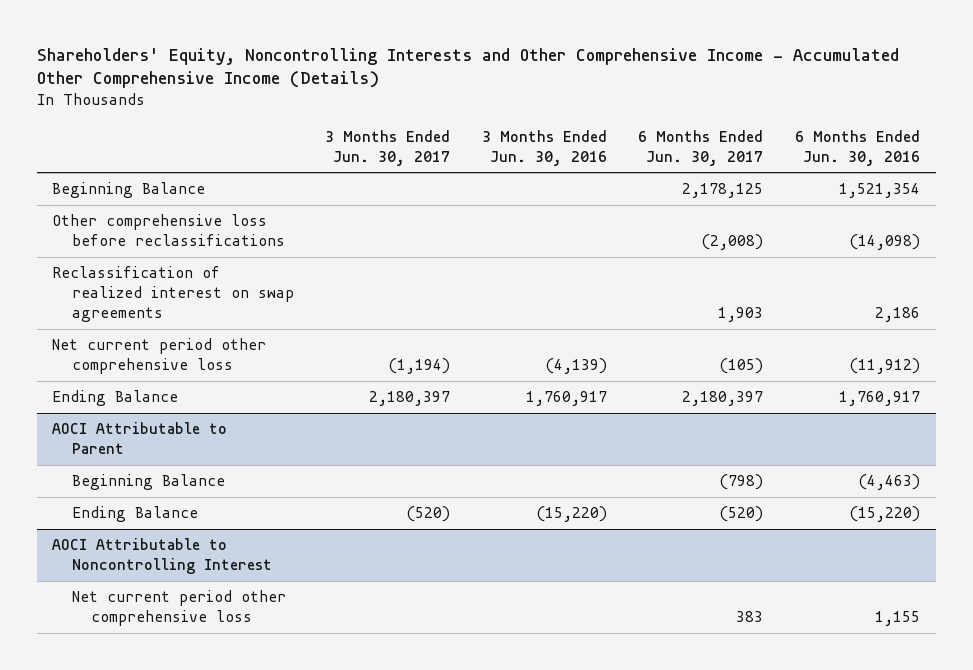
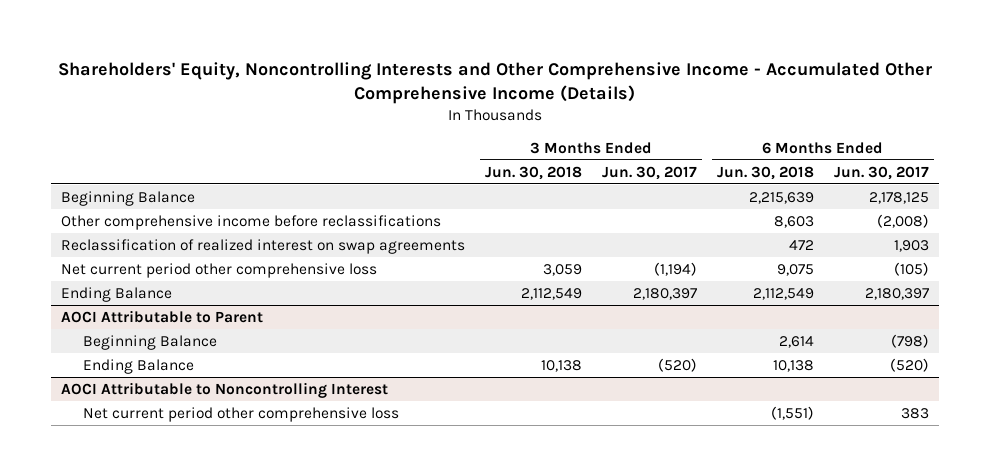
- | 3 Months Ended Jun. 30, 2017 | 3 Months Ended Jun. 30, 2016 | 6 Months Ended Jun. 30, 2017 | 6 Months Ended Jun. 30, 2016
+ | 3 Months Ended Jun. 30, 2018 | 3 Months Ended Jun. 30, 2017 | 6 Months Ended Jun. 30, 2018 | 6 Months Ended Jun. 30, 2017
- Other comprehensive loss before reclassifications | | | (2,008) | (14,098)
+ Other comprehensive income before reclassifications | | | 8,603 | (2,008)

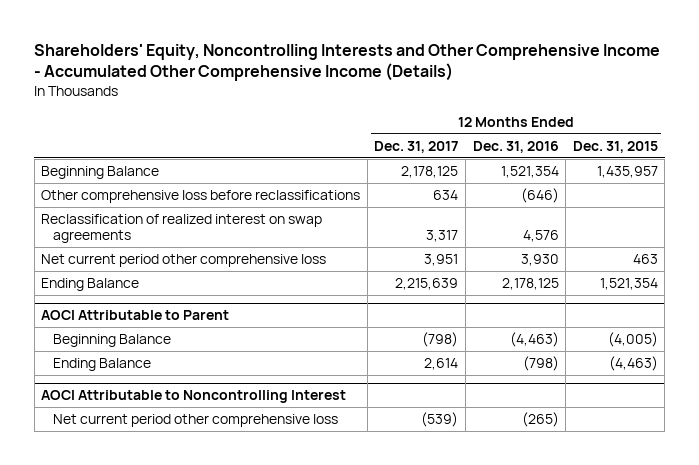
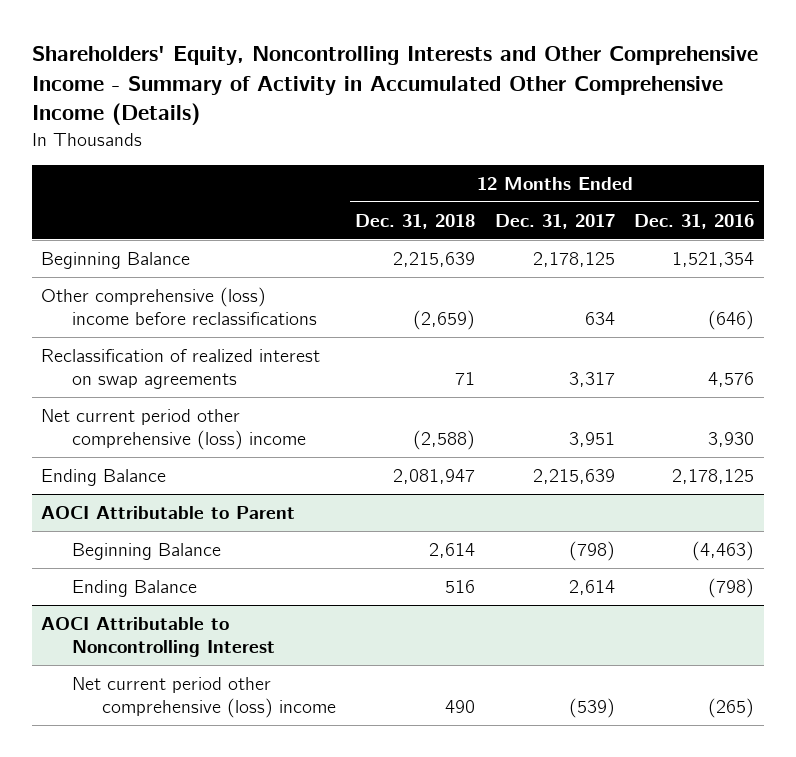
- Shareholders' Equity, Noncontrolling Interests and Other Comprehensive Income - Accumulated Other Comprehensive Income (Details)
+ Shareholders' Equity, Noncontrolling Interests and Other Comprehensive Income - Summary of Activity in Accumulated Other Comprehensive Income (Details)
- | 12 Months Ended Dec. 31, 2017 | 12 Months Ended Dec. 31, 2016 | 12 Months Ended Dec. 31, 2015
+ | 12 Months Ended Dec. 31, 2018 | 12 Months Ended Dec. 31, 2017 | 12 Months Ended Dec. 31, 2016
- Other comprehensive loss before reclassifications | 634 | (646) |
+ Other comprehensive (loss) income before reclassifications | (2,659) | 634 | (646)
- Net current period other comprehensive loss | 3,951 | 3,930 | 463
+ Net current period other comprehensive (loss) income | (2,588) | 3,951 | 3,930
@ AOCI Attributable to Noncontrolling Interest
- Net current period other comprehensive loss | (539) | (265) |
+ Net current period other comprehensive (loss) income | 490 | (539) | (265)

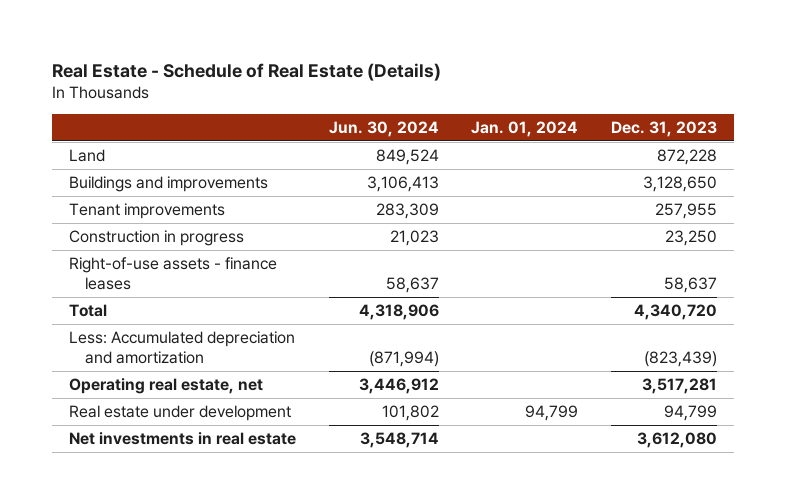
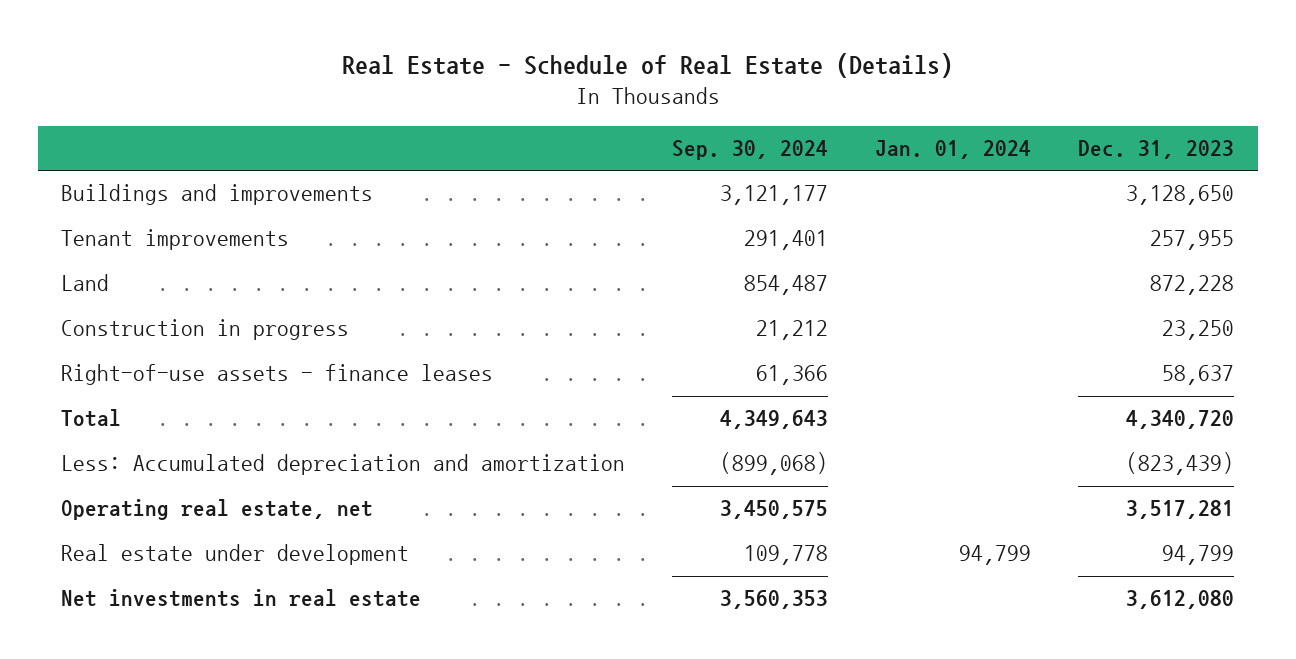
- | Jun. 30, 2024 | Jan. 01, 2024 | Dec. 31, 2023
+ | Sep. 30, 2024 | Jan. 01, 2024 | Dec. 31, 2023
moved down: Land | 854,487 | | 872,228

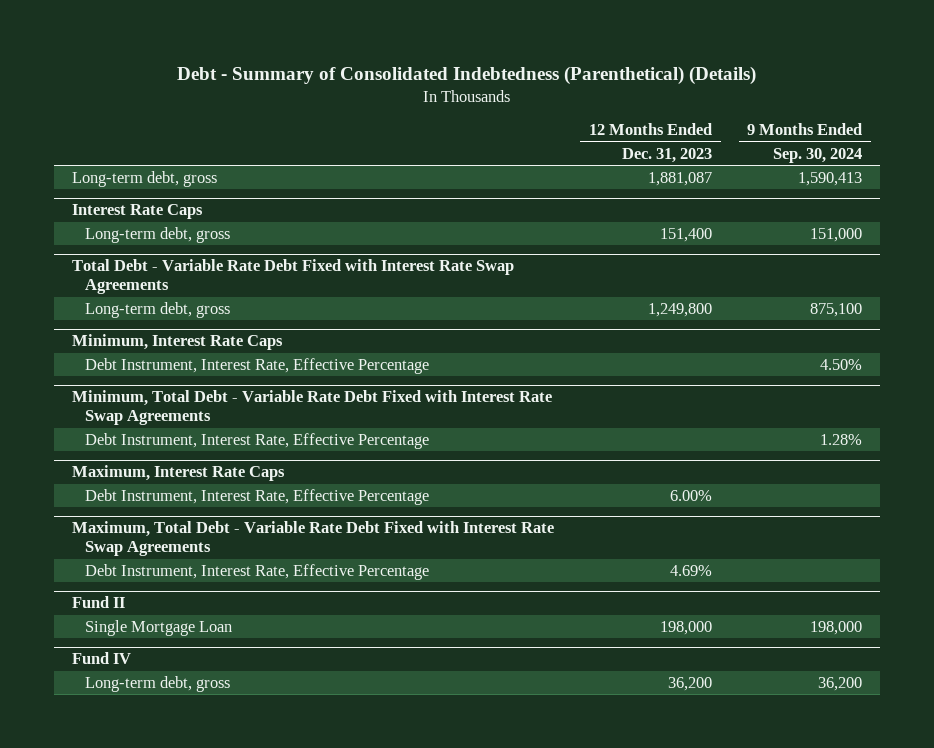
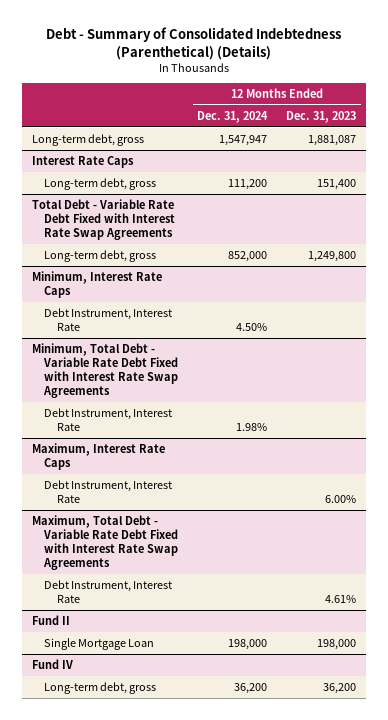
- | 12 Months Ended Dec. 31, 2023 | 9 Months Ended Sep. 30, 2024
+ | 12 Months Ended Dec. 31, 2024 | 12 Months Ended Dec. 31, 2023
@ Minimum, Interest Rate Caps
- Debt Instrument, Interest Rate, Effective Percentage | | 4.50%
+ Debt Instrument, Interest Rate | 4.50% |
@ Minimum, Total Debt - Variable Rate Debt Fixed with Interest Rate Swap Agreements
- Debt Instrument, Interest Rate, Effective Percentage | | 1.28%
+ Debt Instrument, Interest Rate | 1.98% |
@ Maximum, Interest Rate Caps
- Debt Instrument, Interest Rate, Effective Percentage | 6.00% |
+ Debt Instrument, Interest Rate | | 6.00%
@ Maximum, Total Debt - Variable Rate Debt Fixed with Interest Rate Swap Agreements
- Debt Instrument, Interest Rate, Effective Percentage | 4.69% |
+ Debt Instrument, Interest Rate | | 4.61%

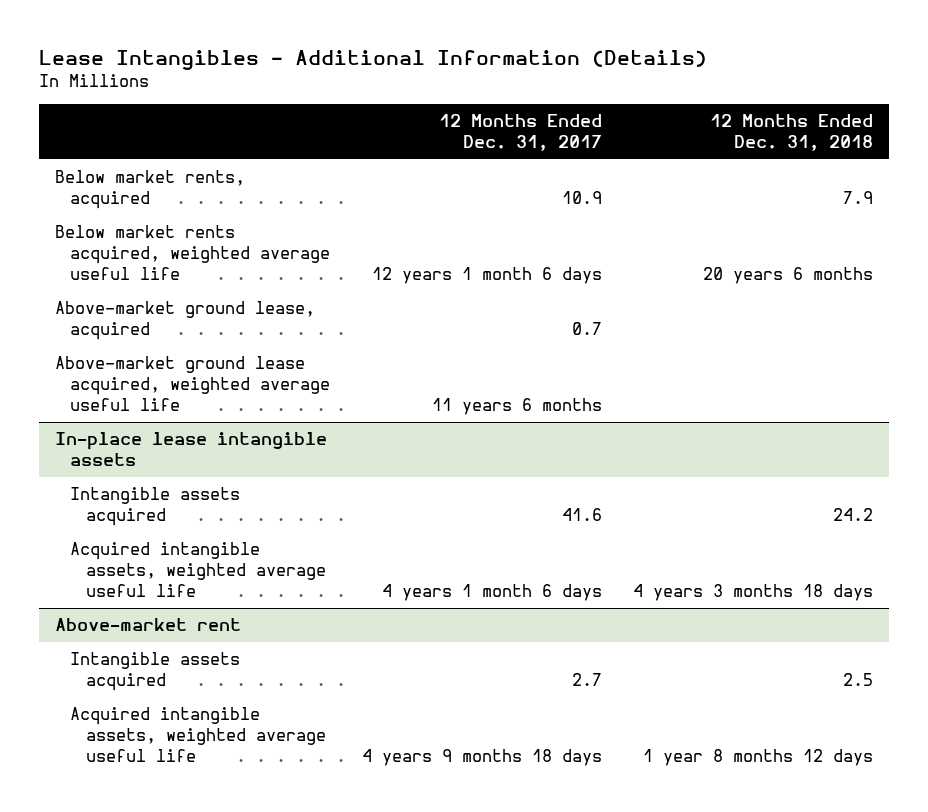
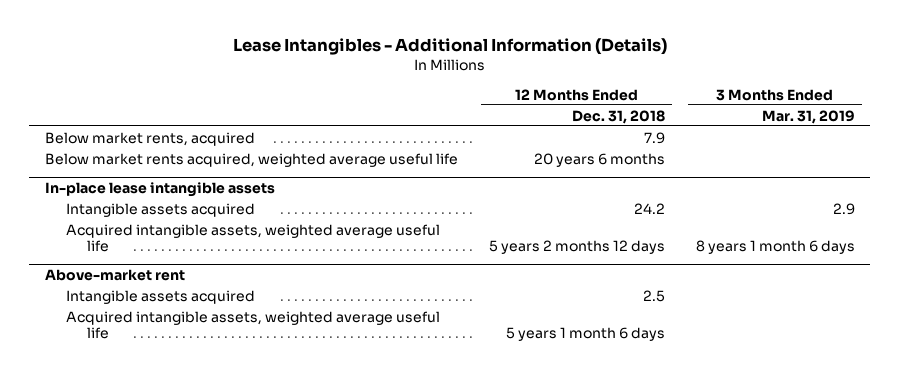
- | 12 Months Ended Dec. 31, 2017 | 12 Months Ended Dec. 31, 2018
+ | 12 Months Ended Dec. 31, 2018 | 3 Months Ended Mar. 31, 2019
- Above-market ground lease, acquired | 0.7 |
- Above-market ground lease acquired, weighted average useful life | 11 years 6 months |
@ In-place lease intangible assets
- Acquired intangible assets, weighted average useful life | 4 years 1 month 6 days | 4 years 3 months 18 days
+ Acquired intangible assets, weighted average useful life | 5 years 2 months 12 days | 8 years 1 month 6 days
@ Above-market rent
- Acquired intangible assets, weighted average useful life | 4 years 9 months 18 days | 1 year 8 months 12 days
+ Acquired intangible assets, weighted average useful life | 5 years 1 month 6 days |

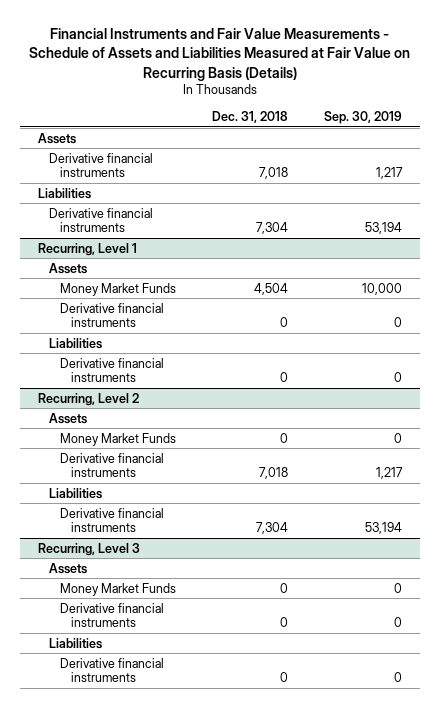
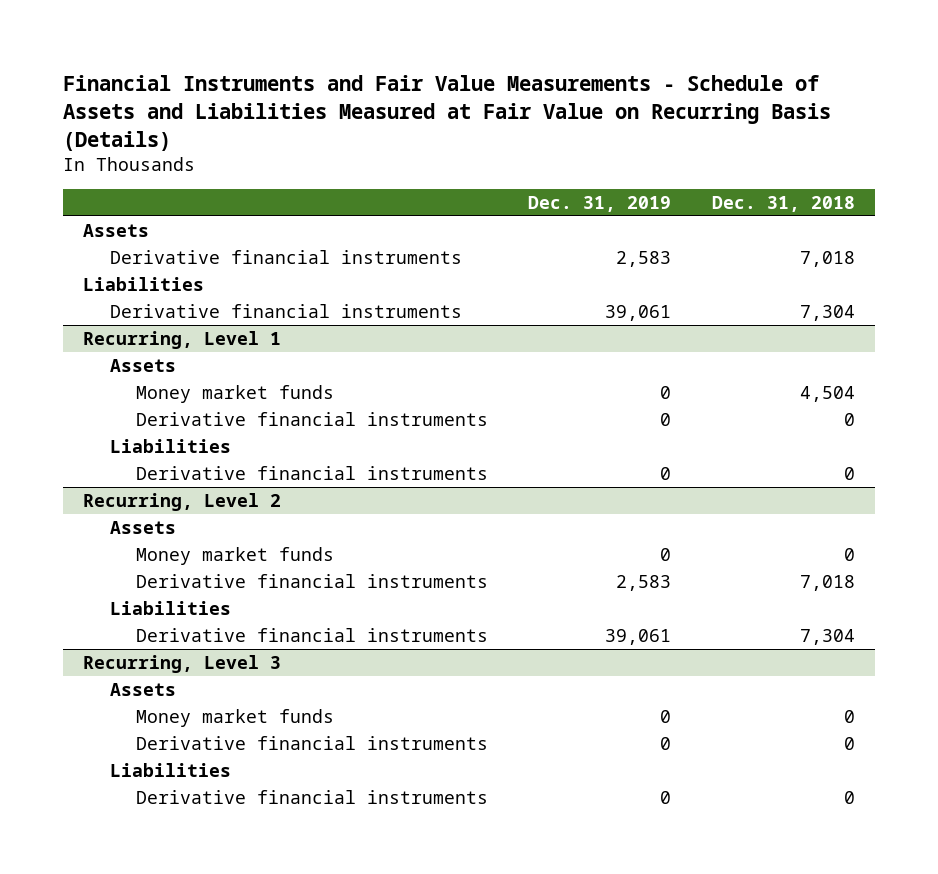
- | Dec. 31, 2018 | Sep. 30, 2019
+ | Dec. 31, 2019 | Dec. 31, 2018
@ Recurring, Level 1
- Money Market Funds | 4,504 | 10,000
+ Money market funds | 0 | 4,504
@ Recurring, Level 2
- Money Market Funds | 0 | 0
+ Money market funds | 0 | 0
@ Recurring, Level 3
- Money Market Funds | 0 | 0
+ Money market funds | 0 | 0

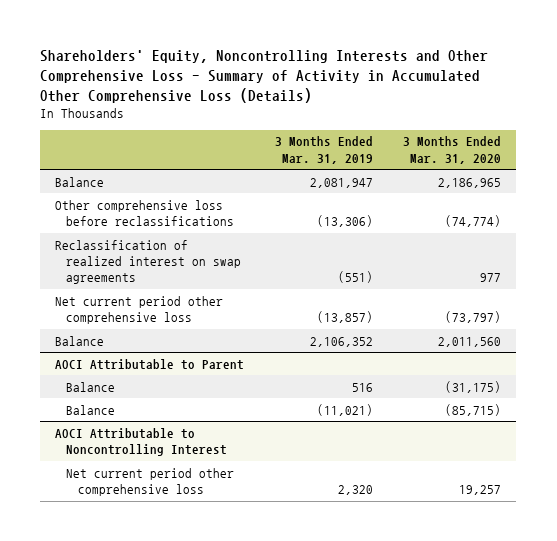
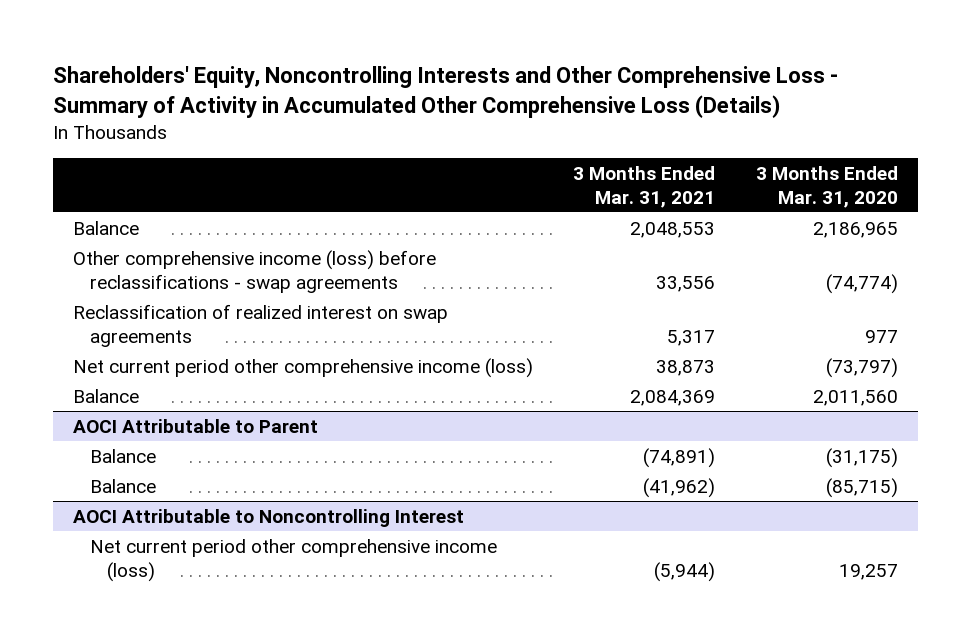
- | 3 Months Ended Mar. 31, 2019 | 3 Months Ended Mar. 31, 2020
+ | 3 Months Ended Mar. 31, 2021 | 3 Months Ended Mar. 31, 2020
- Other comprehensive loss before reclassifications | (13,306) | (74,774)
+ Other comprehensive income (loss) before reclassifications - swap agreements | 33,556 | (74,774)
- Net current period other comprehensive loss | (13,857) | (73,797)
+ Net current period other comprehensive income (loss) | 38,873 | (73,797)
@ AOCI Attributable to Noncontrolling Interest
- Net current period other comprehensive loss | 2,320 | 19,257
+ Net current period other comprehensive income (loss) | (5,944) | 19,257

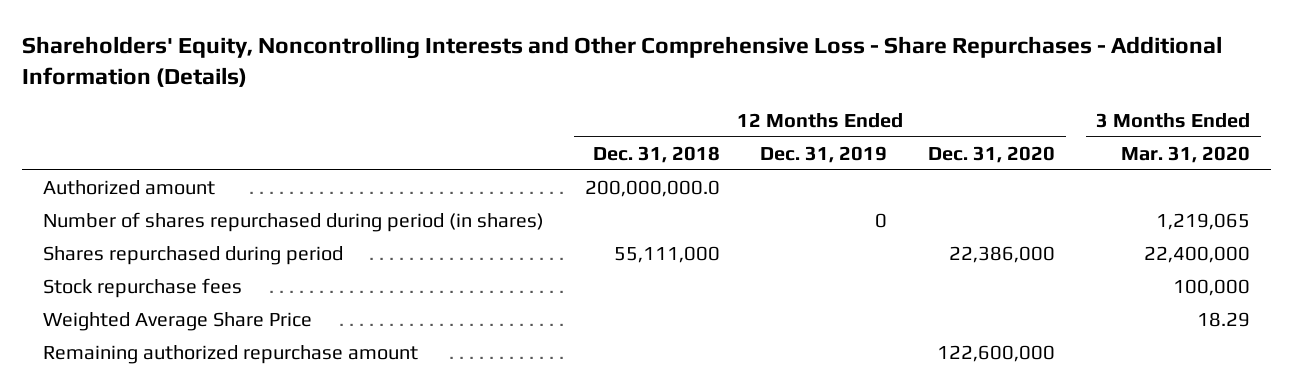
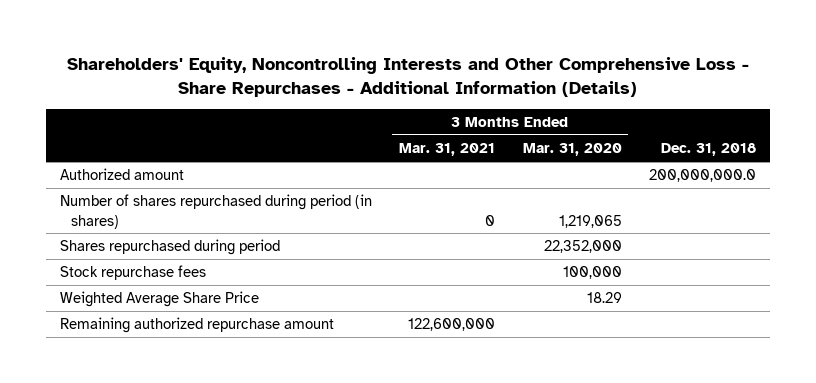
- | 12 Months Ended Dec. 31, 2018 | 12 Months Ended Dec. 31, 2019 | 12 Months Ended Dec. 31, 2020 | 3 Months Ended Mar. 31, 2020
+ | 3 Months Ended Mar. 31, 2021 | 3 Months Ended Mar. 31, 2020 | Dec. 31, 2018
- Shares repurchased during period | 55,111,000 | | 22,386,000 | 22,400,000
+ Shares repurchased during period | | 22,352,000 |

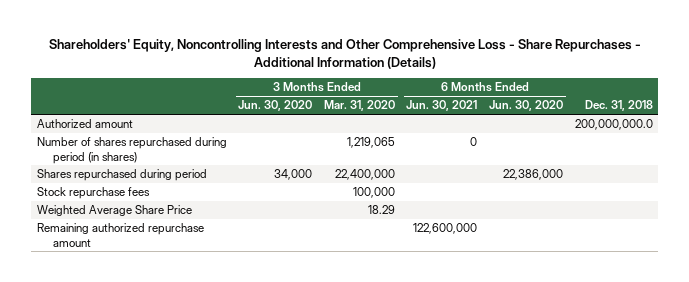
- | 3 Months Ended Mar. 31, 2021 | 3 Months Ended Mar. 31, 2020 | Dec. 31, 2018
+ | 3 Months Ended Jun. 30, 2020 | 3 Months Ended Mar. 31, 2020 | 6 Months Ended Jun. 30, 2021 | 6 Months Ended Jun. 30, 2020 | Dec. 31, 2018
- Shares repurchased during period | | 22,352,000 |
+ Shares repurchased during period | 34,000 | 22,400,000 | | 22,386,000 |

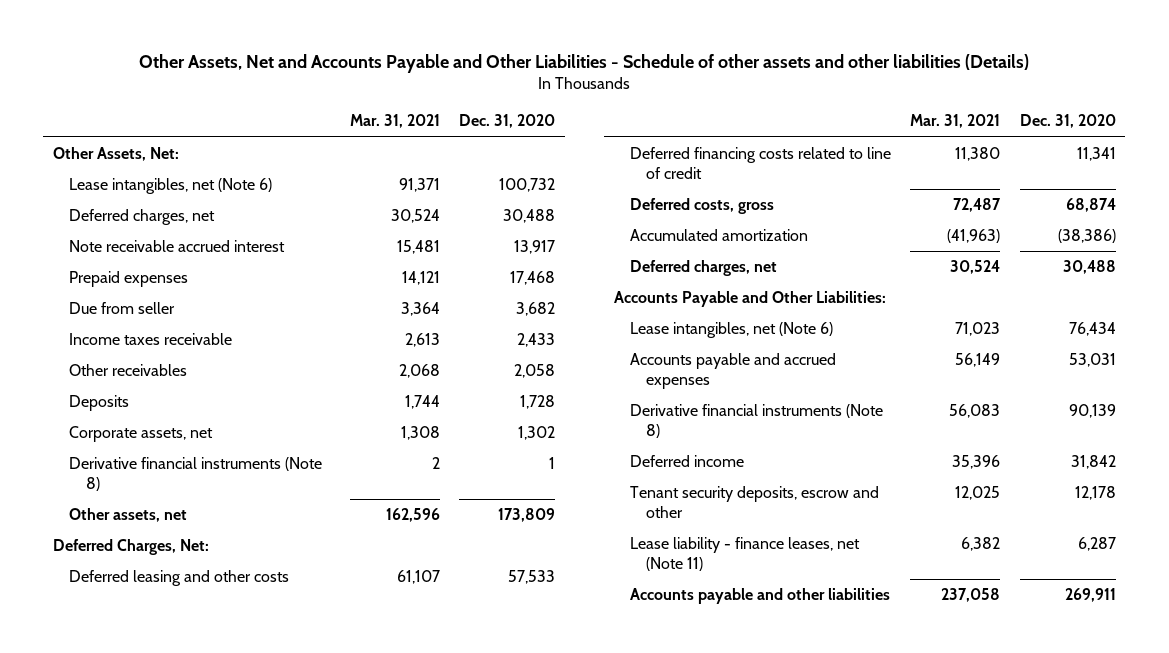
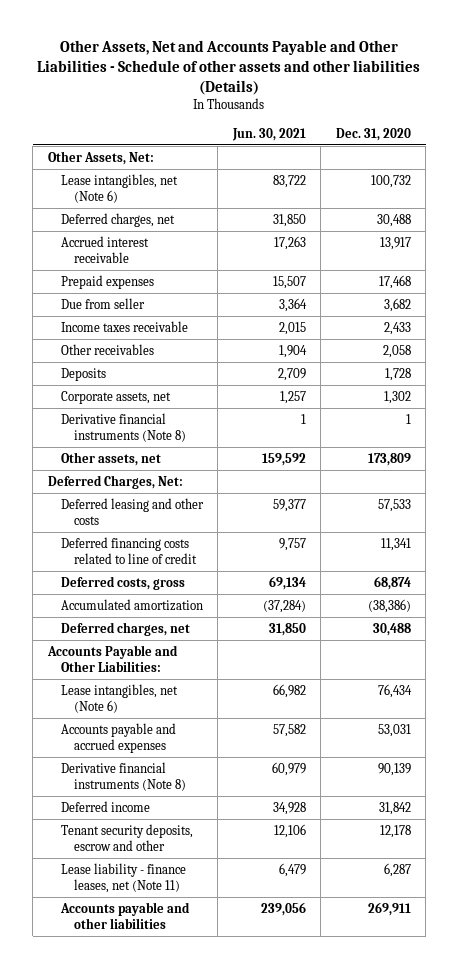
- | Mar. 31, 2021 | Dec. 31, 2020
+ | Jun. 30, 2021 | Dec. 31, 2020
- Note receivable accrued interest | 15,481 | 13,917
+ Accrued interest receivable | 17,263 | 13,917

